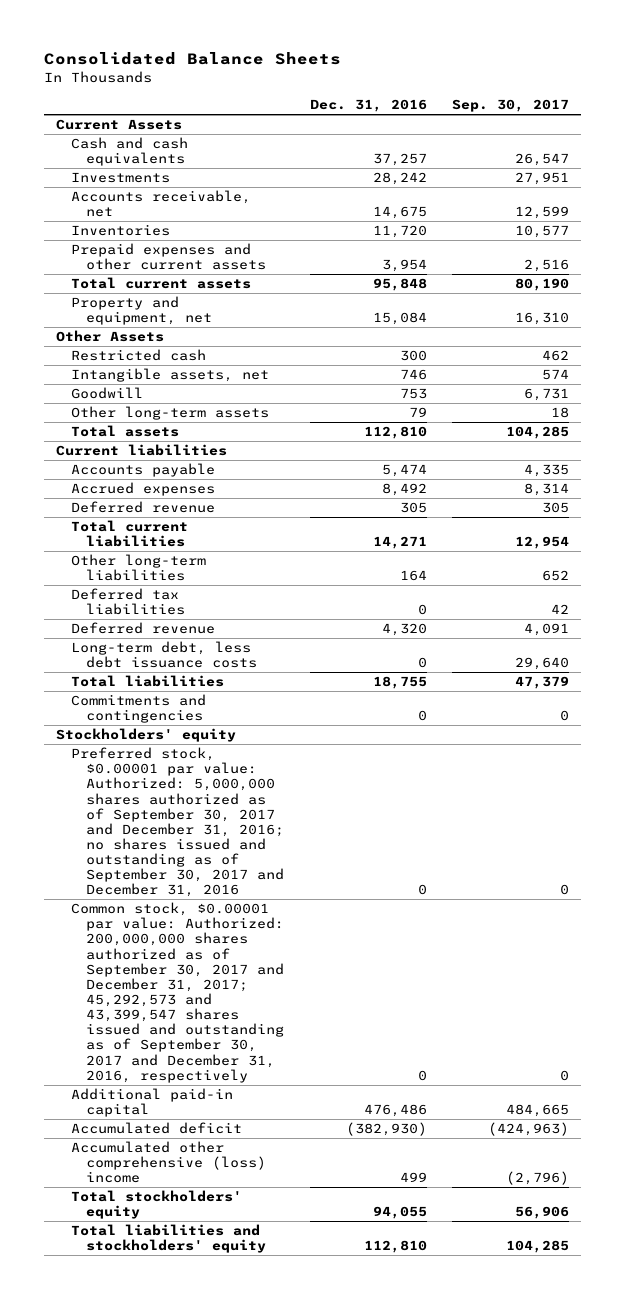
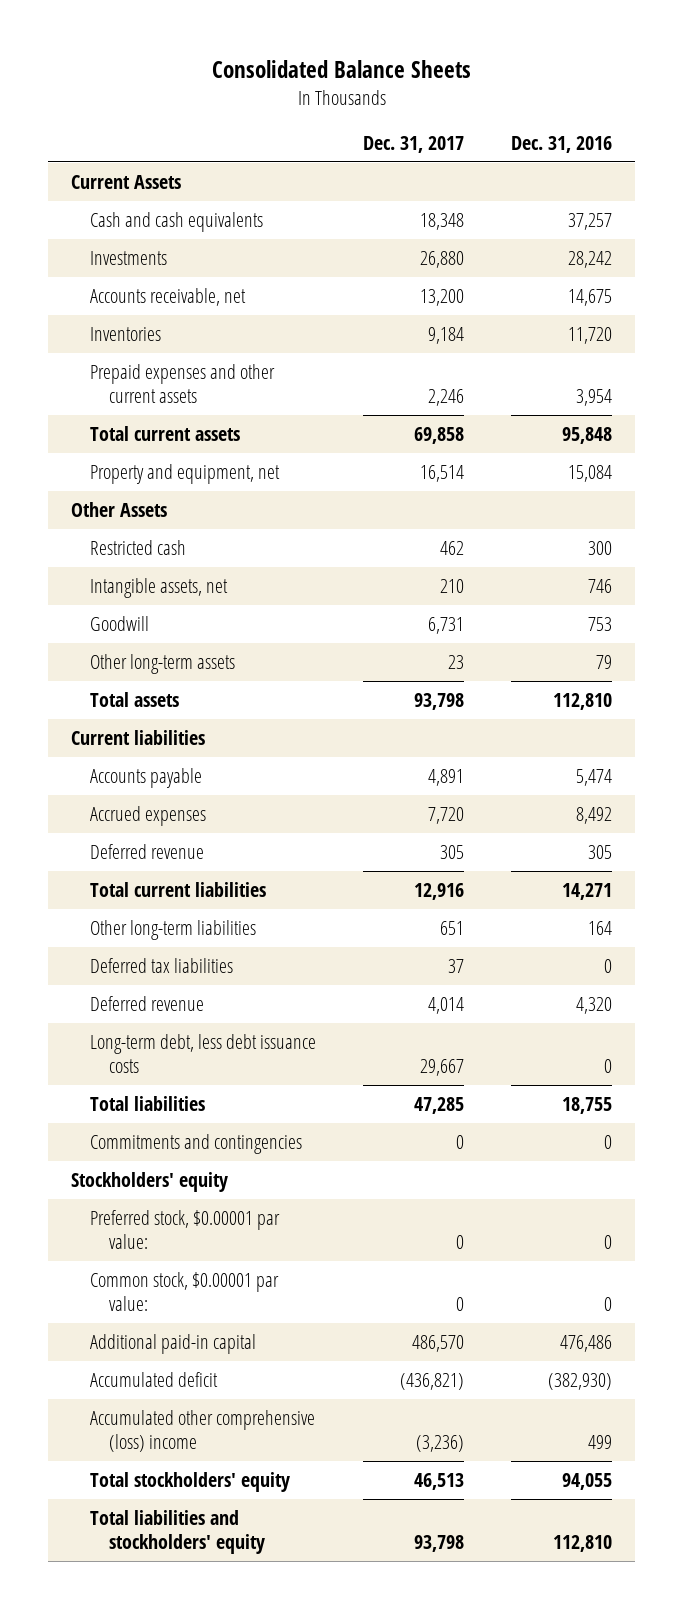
- | Dec. 31, 2016 | Sep. 30, 2017
+ | Dec. 31, 2017 | Dec. 31, 2016
- Preferred stock, $0.00001 par value: Authorized: 5,000,000 shares authorized as of September 30, 2017 and December 31, 2016; no shares issued and outstanding as of September 30, 2017 and December 31, 2016 | 0 | 0
- Common stock, $0.00001 par value: Authorized: 200,000,000 shares authorized as of September 30, 2017 and December 31, 2017; 45,292,573 and 43,399,547 shares issued and outstanding as of September 30, 2017 and December 31, 2016, respectively | 0 | 0
+ Preferred stock, $0.00001 par value: | 0 | 0
+ Common stock, $0.00001 par value: | 0 | 0

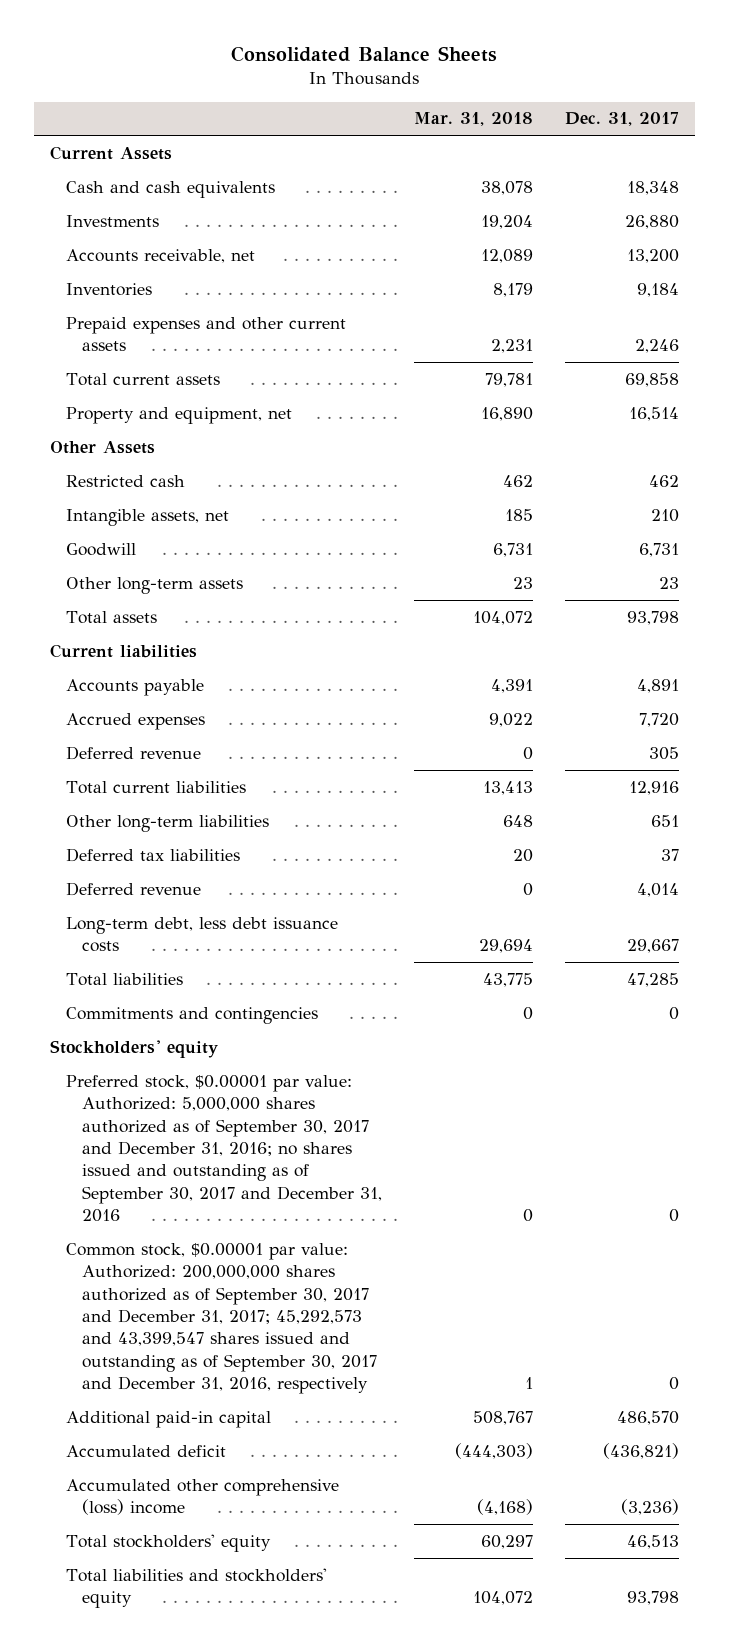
- | Dec. 31, 2017 | Dec. 31, 2016
+ | Mar. 31, 2018 | Dec. 31, 2017
- Preferred stock, $0.00001 par value: | 0 | 0
- Common stock, $0.00001 par value: | 0 | 0
+ Preferred stock, $0.00001 par value: Authorized: 5,000,000 shares authorized as of September 30, 2017 and December 31, 2016; no shares issued and outstanding as of September 30, 2017 and December 31, 2016 | 0 | 0
+ Common stock, $0.00001 par value: Authorized: 200,000,000 shares authorized as of September 30, 2017 and December 31, 2017; 45,292,573 and 43,399,547 shares issued and outstanding as of September 30, 2017 and December 31, 2016, respectively | 1 | 0

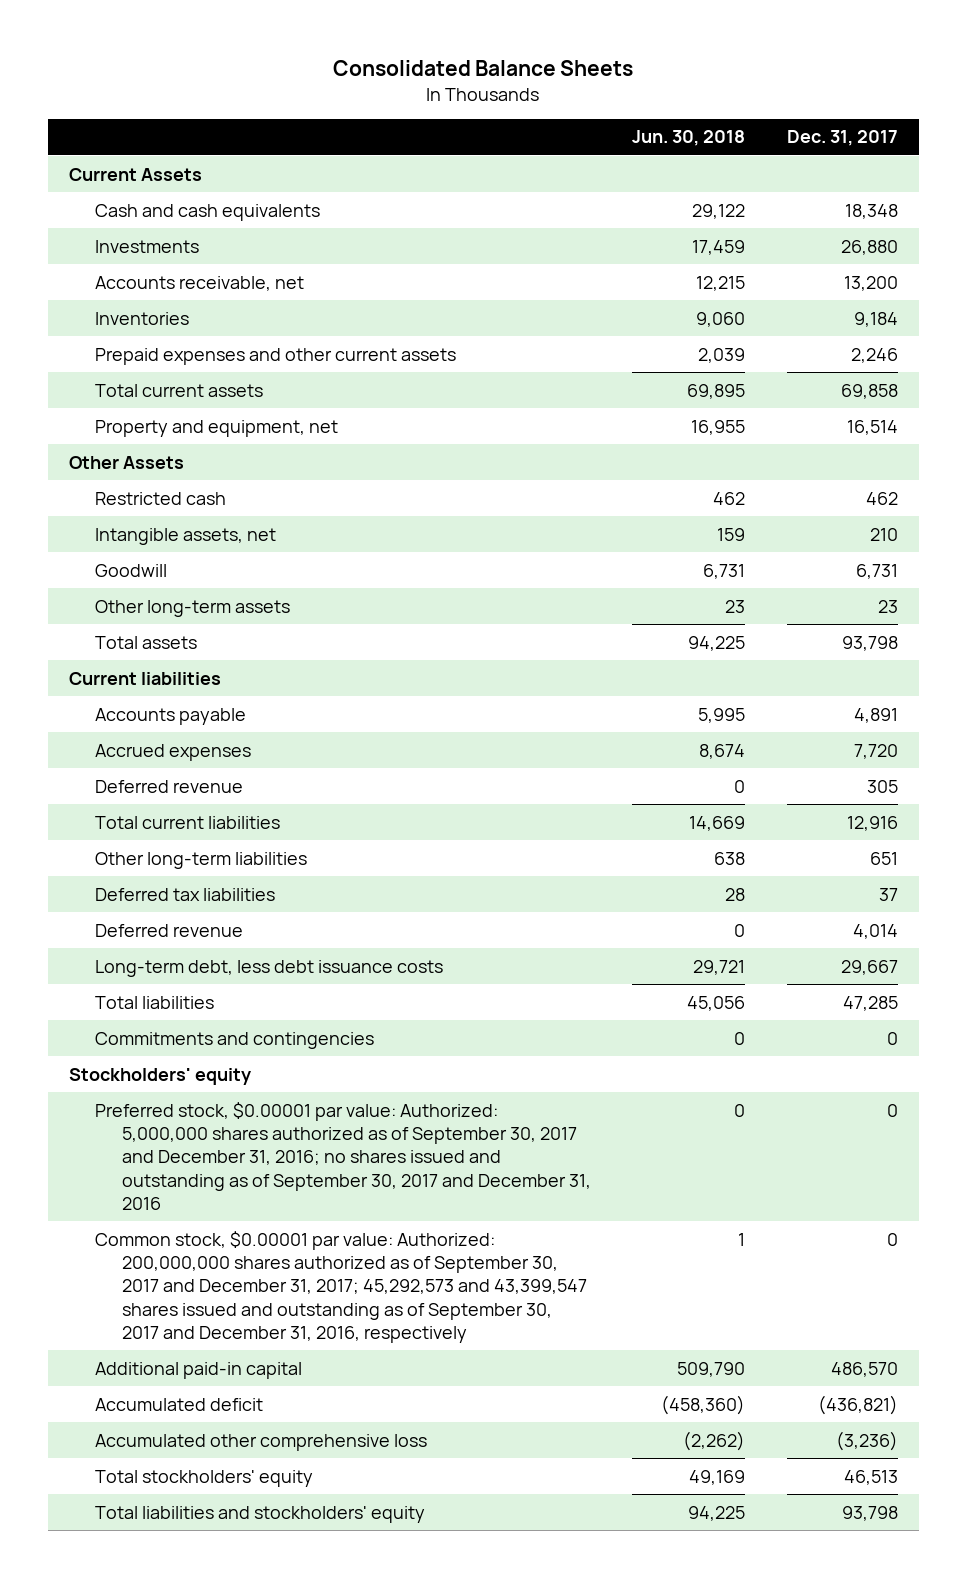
- | Mar. 31, 2018 | Dec. 31, 2017
+ | Jun. 30, 2018 | Dec. 31, 2017
- Accumulated other comprehensive (loss) income | (4,168) | (3,236)
+ Accumulated other comprehensive loss | (2,262) | (3,236)

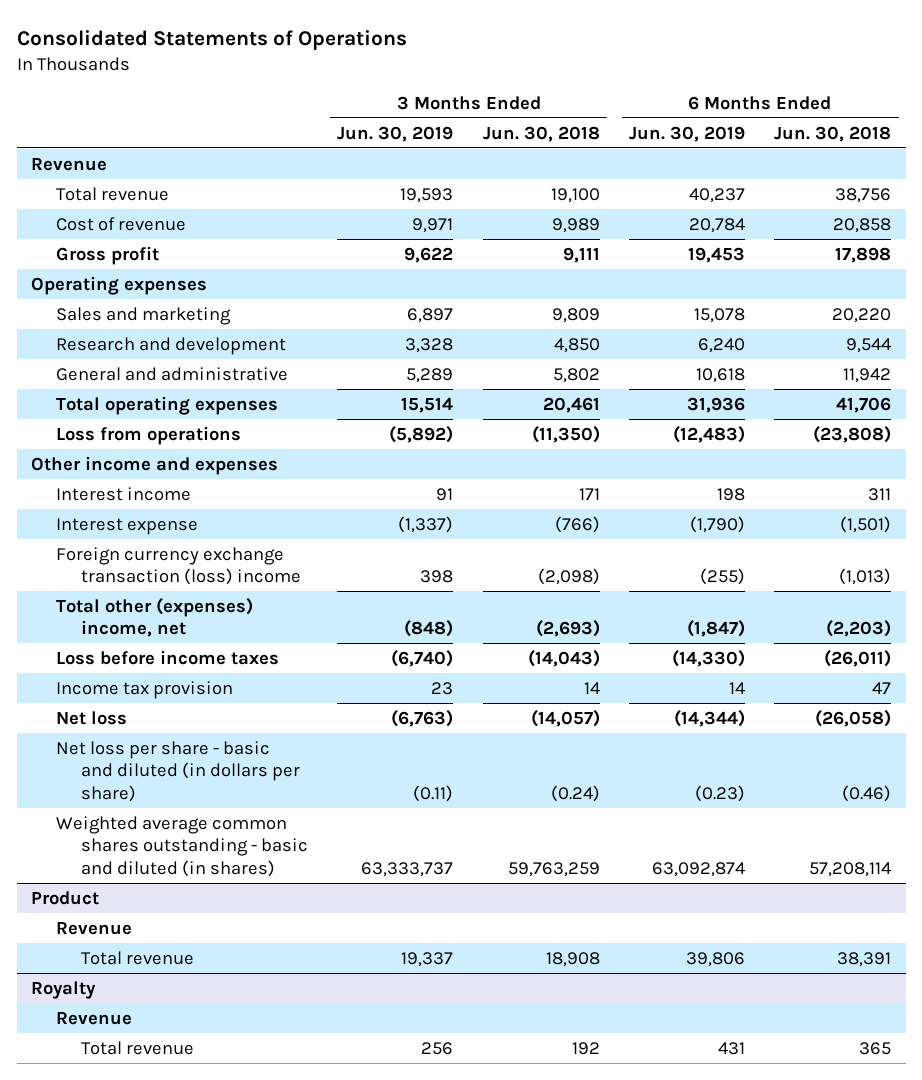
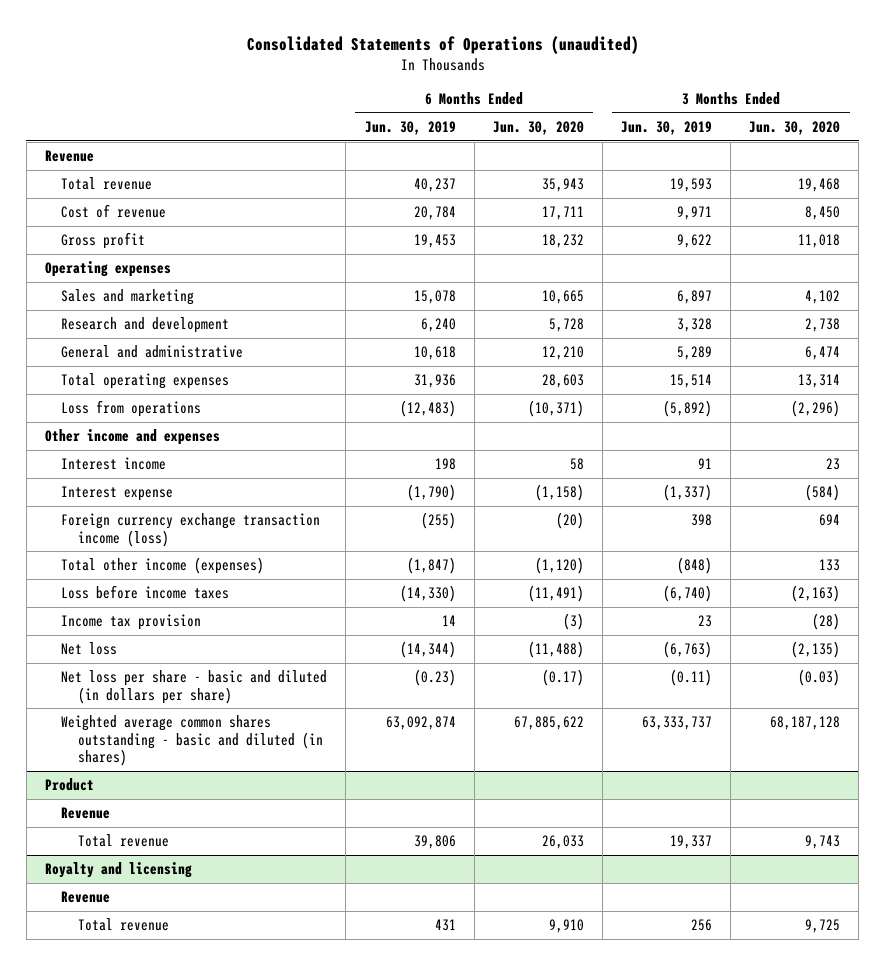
- Consolidated Statements of Operations
+ Consolidated Statements of Operations (unaudited)
- | 3 Months Ended Jun. 30, 2019 | 3 Months Ended Jun. 30, 2018 | 6 Months Ended Jun. 30, 2019 | 6 Months Ended Jun. 30, 2018
+ | 6 Months Ended Jun. 30, 2019 | 6 Months Ended Jun. 30, 2020 | 3 Months Ended Jun. 30, 2019 | 3 Months Ended Jun. 30, 2020
- Foreign currency exchange transaction (loss) income | 398 | (2,098) | (255) | (1,013)
- Total other (expenses) income, net | (848) | (2,693) | (1,847) | (2,203)
+ Foreign currency exchange transaction income (loss) | (255) | (20) | 398 | 694
+ Total other income (expenses) | (1,847) | (1,120) | (848) | 133
- Royalty
+ Royalty and licensing

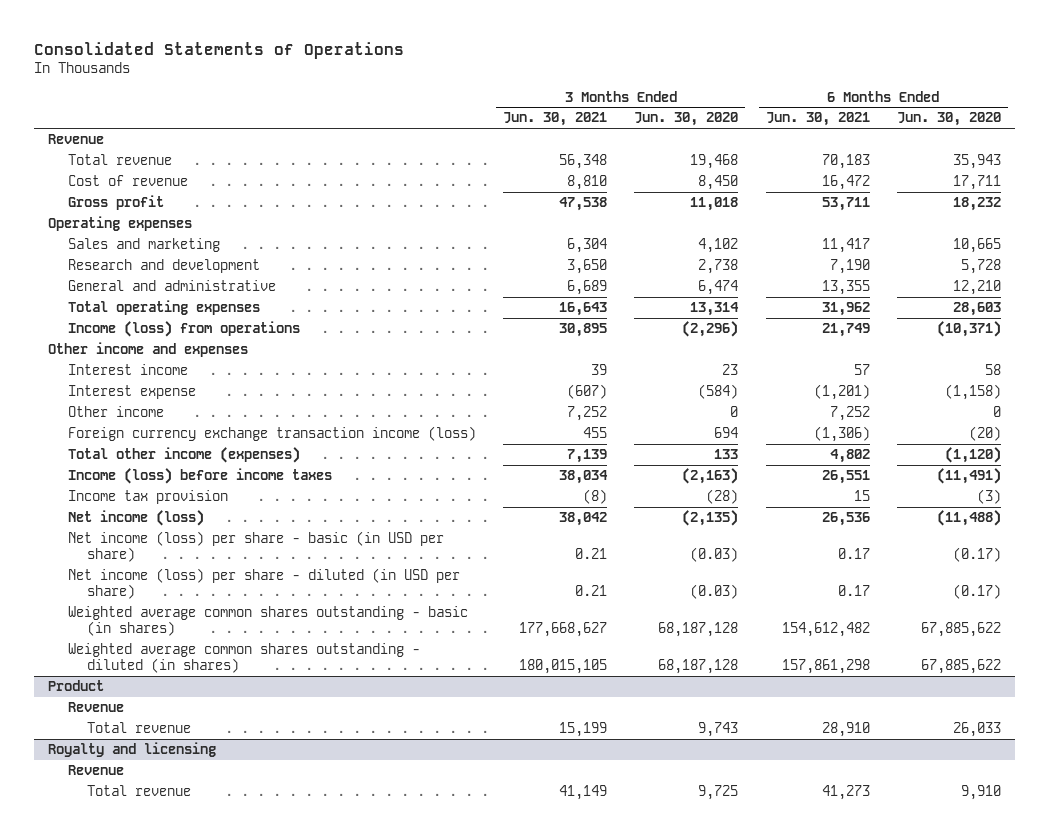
- Consolidated Statements of Operations (unaudited)
+ Consolidated Statements of Operations
- | 6 Months Ended Jun. 30, 2019 | 6 Months Ended Jun. 30, 2020 | 3 Months Ended Jun. 30, 2019 | 3 Months Ended Jun. 30, 2020
+ | 3 Months Ended Jun. 30, 2021 | 3 Months Ended Jun. 30, 2020 | 6 Months Ended Jun. 30, 2021 | 6 Months Ended Jun. 30, 2020
- Loss from operations | (12,483) | (10,371) | (5,892) | (2,296)
+ Income (loss) from operations | 30,895 | (2,296) | 21,749 | (10,371)
+ Other income | 7,252 | 0 | 7,252 | 0
- Loss before income taxes | (14,330) | (11,491) | (6,740) | (2,163)
+ Income (loss) before income taxes | 38,034 | (2,163) | 26,551 | (11,491)
- Net loss | (14,344) | (11,488) | (6,763) | (2,135)
- Net loss per share - basic and diluted (in dollars per share) | (0.23) | (0.17) | (0.11) | (0.03)
- Weighted average common shares outstanding - basic and diluted (in shares) | 63,092,874 | 67,885,622 | 63,333,737 | 68,187,128
+ Net income (loss) | 38,042 | (2,135) | 26,536 | (11,488)
+ Net income (loss) per share - basic (in USD per share) | 0.21 | (0.03) | 0.17 | (0.17)
+ Net income (loss) per share - diluted (in USD per share) | 0.21 | (0.03) | 0.17 | (0.17)
+ Weighted average common shares outstanding - basic (in shares) | 177,668,627 | 68,187,128 | 154,612,482 | 67,885,622
+ Weighted average common shares outstanding - diluted (in shares) | 180,015,105 | 68,187,128 | 157,861,298 | 67,885,622

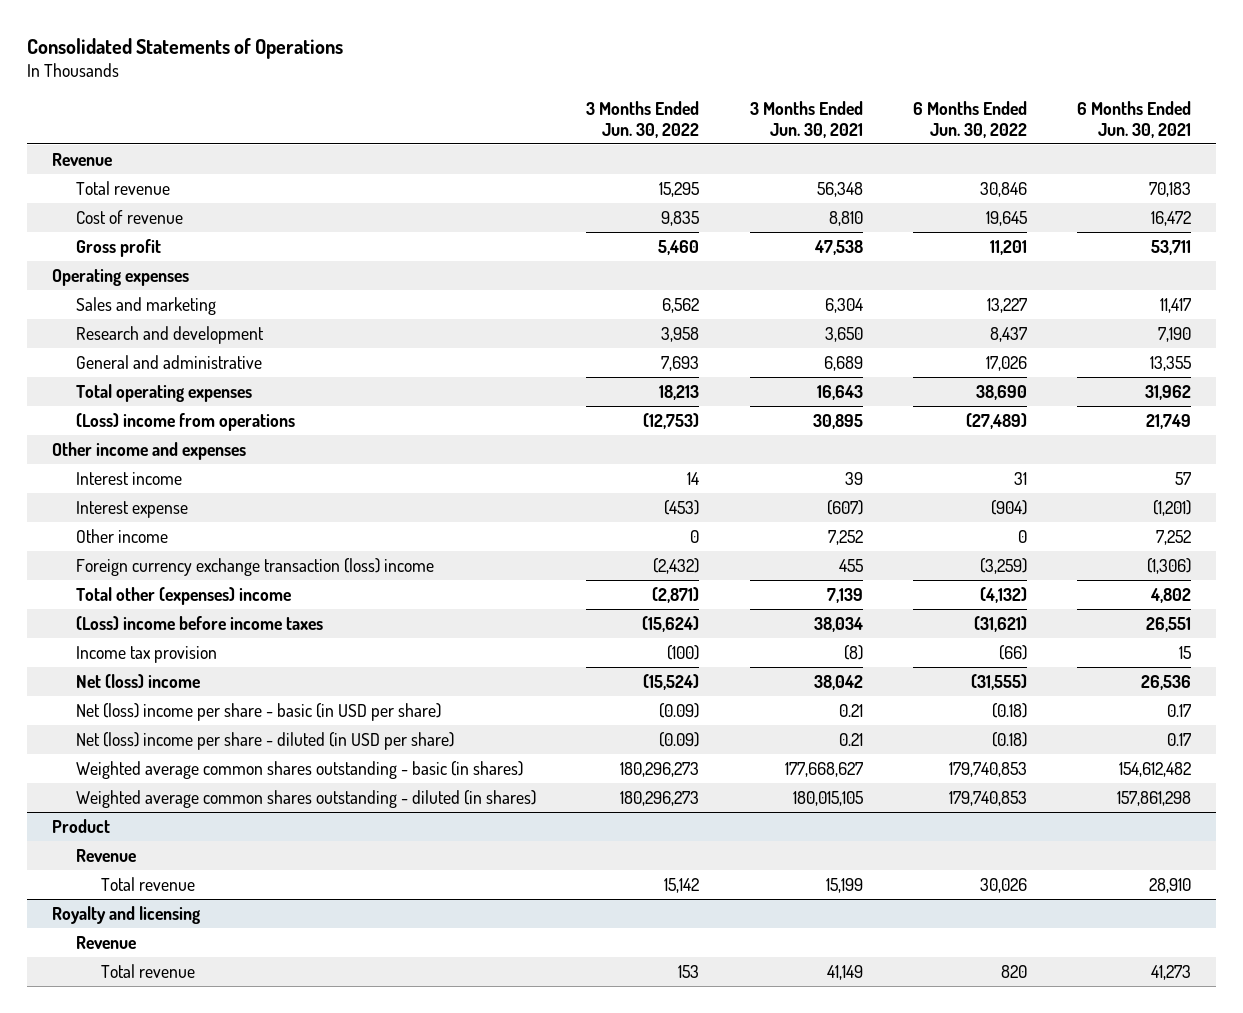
- | 3 Months Ended Jun. 30, 2021 | 3 Months Ended Jun. 30, 2020 | 6 Months Ended Jun. 30, 2021 | 6 Months Ended Jun. 30, 2020
+ | 3 Months Ended Jun. 30, 2022 | 3 Months Ended Jun. 30, 2021 | 6 Months Ended Jun. 30, 2022 | 6 Months Ended Jun. 30, 2021
- Income (loss) from operations | 30,895 | (2,296) | 21,749 | (10,371)
+ (Loss) income from operations | (12,753) | 30,895 | (27,489) | 21,749
- Foreign currency exchange transaction income (loss) | 455 | 694 | (1,306) | (20)
- Total other income (expenses) | 7,139 | 133 | 4,802 | (1,120)
- Income (loss) before income taxes | 38,034 | (2,163) | 26,551 | (11,491)
+ Foreign currency exchange transaction (loss) income | (2,432) | 455 | (3,259) | (1,306)
+ Total other (expenses) income | (2,871) | 7,139 | (4,132) | 4,802
+ (Loss) income before income taxes | (15,624) | 38,034 | (31,621) | 26,551
- Net income (loss) | 38,042 | (2,135) | 26,536 | (11,488)
- Net income (loss) per share - basic (in USD per share) | 0.21 | (0.03) | 0.17 | (0.17)
- Net income (loss) per share - diluted (in USD per share) | 0.21 | (0.03) | 0.17 | (0.17)
+ Net (loss) income | (15,524) | 38,042 | (31,555) | 26,536
+ Net (loss) income per share - basic (in USD per share) | (0.09) | 0.21 | (0.18) | 0.17
+ Net (loss) income per share - diluted (in USD per share) | (0.09) | 0.21 | (0.18) | 0.17

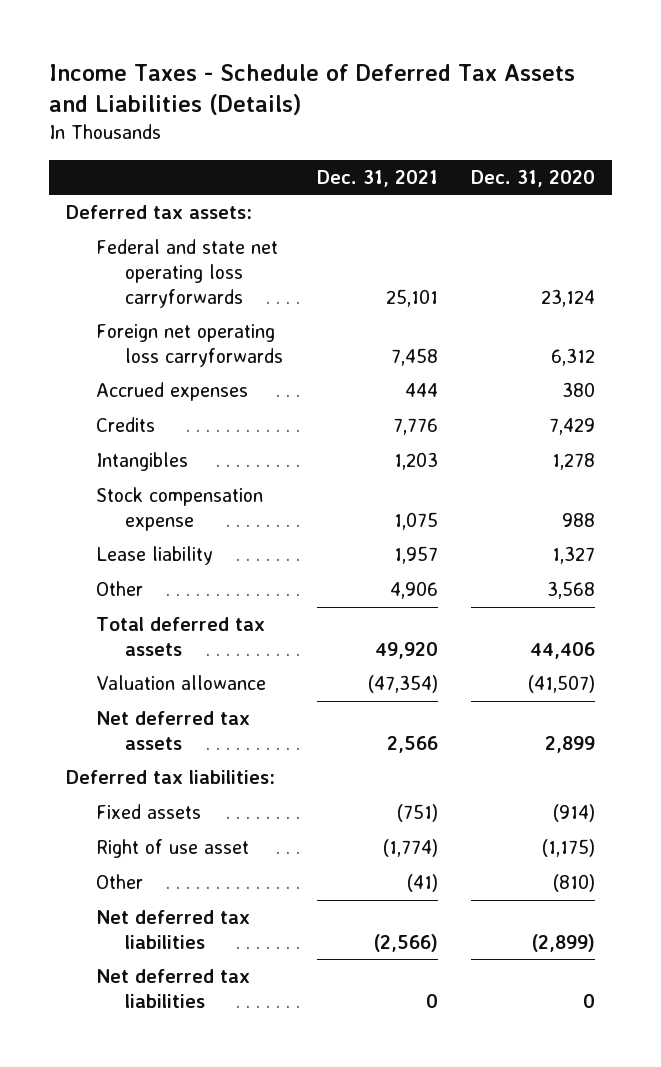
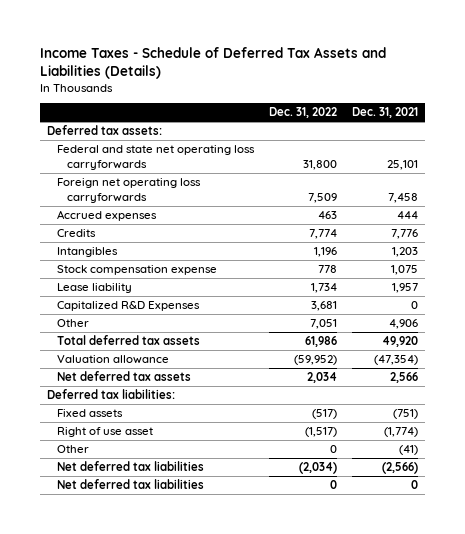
- | Dec. 31, 2021 | Dec. 31, 2020
+ | Dec. 31, 2022 | Dec. 31, 2021
+ Capitalized R&D Expenses | 3,681 | 0

